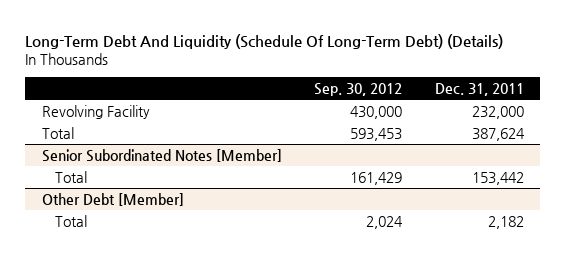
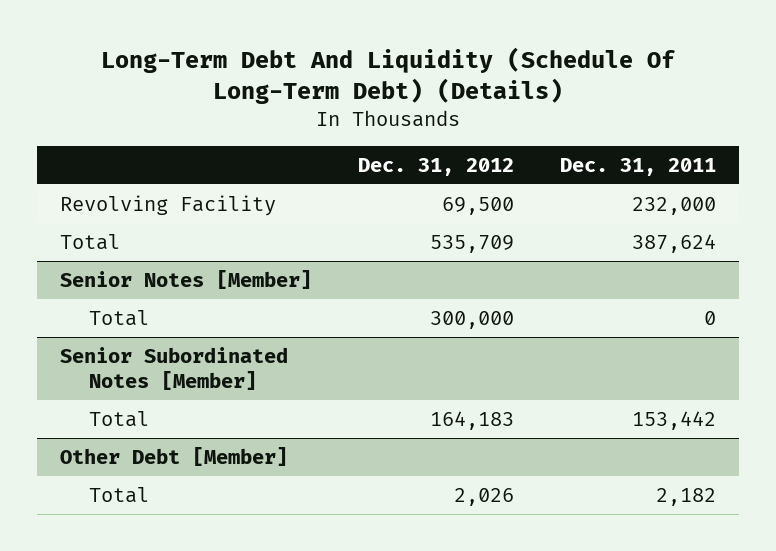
- | Sep. 30, 2012 | Dec. 31, 2011
+ | Dec. 31, 2012 | Dec. 31, 2011
+ Senior Notes [Member]
+ Total | 300,000 | 0

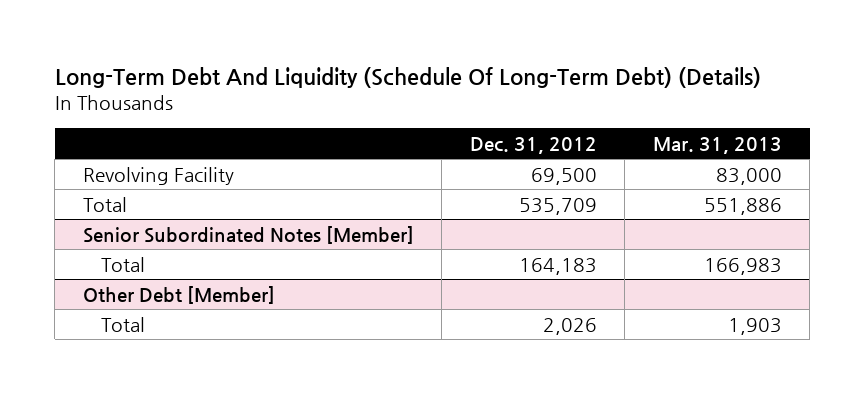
- | Dec. 31, 2012 | Dec. 31, 2011
+ | Dec. 31, 2012 | Mar. 31, 2013
- Senior Notes [Member]
- Total | 300,000 | 0

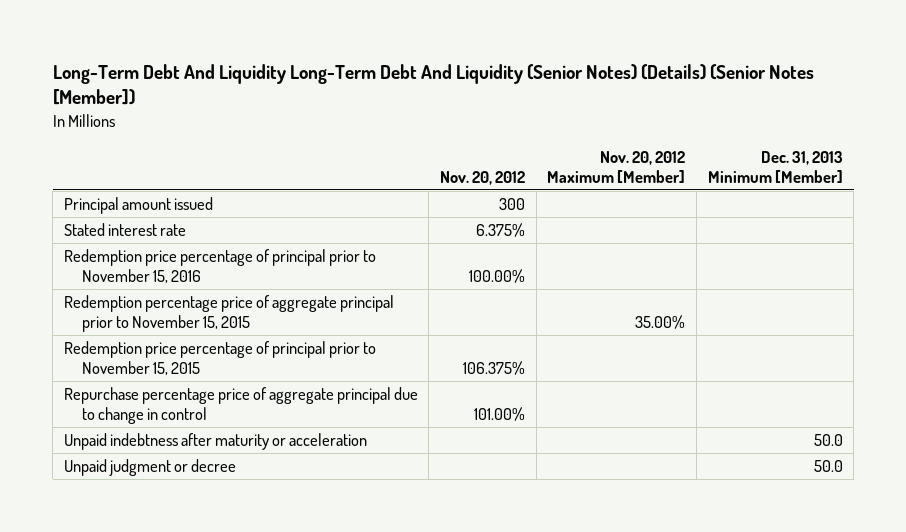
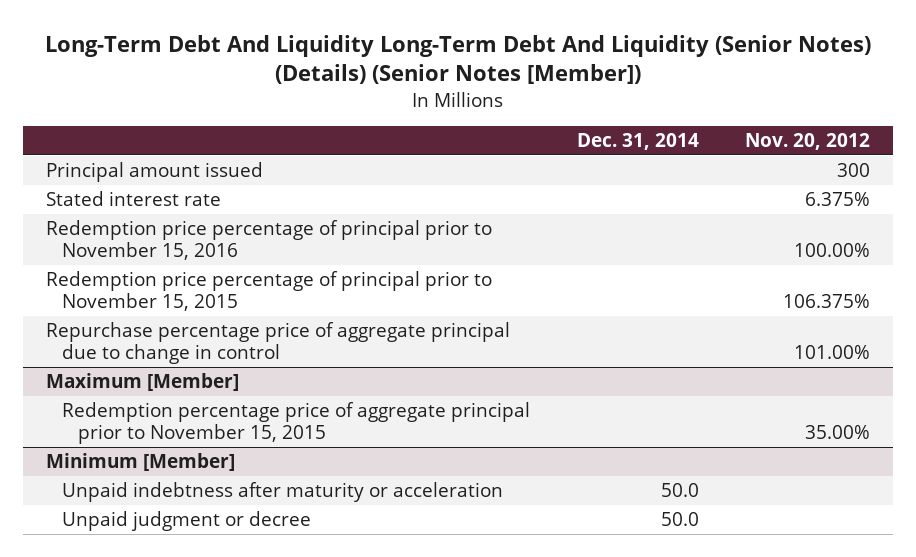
- | Nov. 20, 2012 | Nov. 20, 2012 Maximum [Member] | Dec. 31, 2013 Minimum [Member]
+ | Dec. 31, 2014 | Nov. 20, 2012
- Redemption percentage price of aggregate principal prior to November 15, 2015 | | 35.00% |
+ Maximum [Member]
+ Redemption percentage price of aggregate principal prior to November 15, 2015 | | 35.00%
+ Minimum [Member]

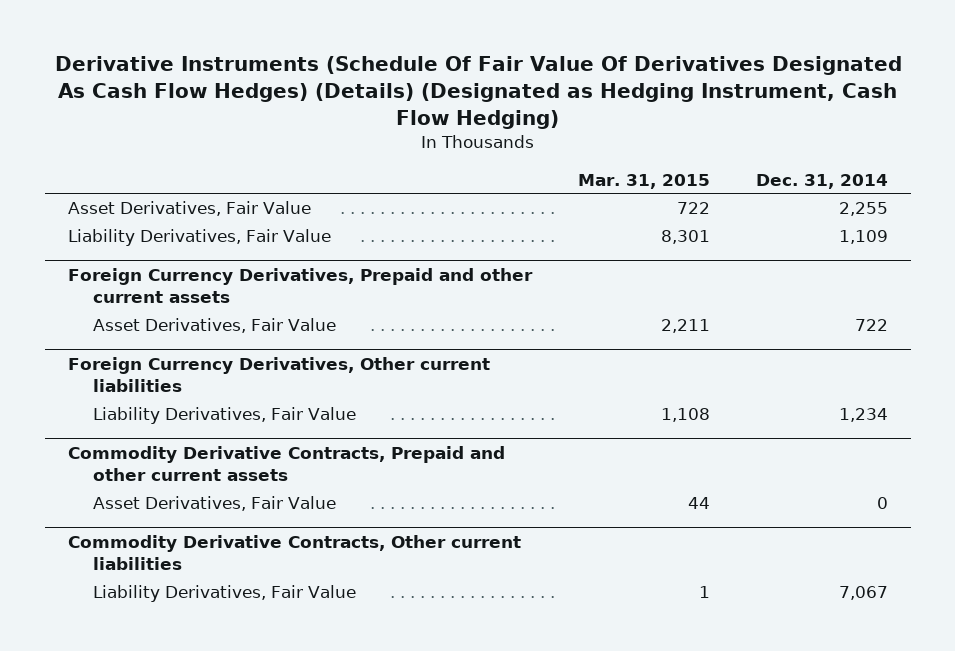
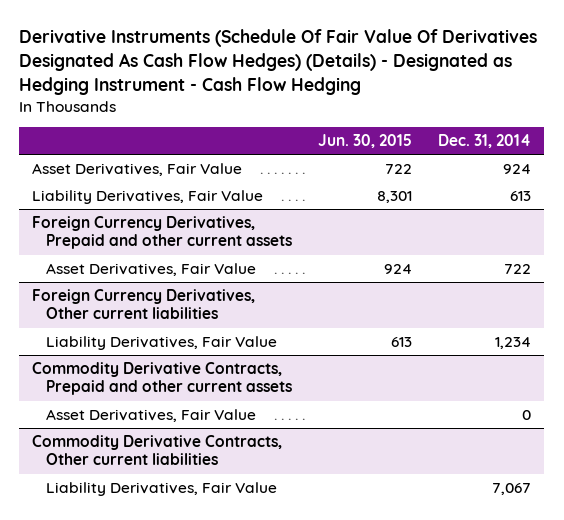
- Derivative Instruments (Schedule Of Fair Value Of Derivatives Designated As Cash Flow Hedges) (Details) (Designated as Hedging Instrument, Cash Flow Hedging)
+ Derivative Instruments (Schedule Of Fair Value Of Derivatives Designated As Cash Flow Hedges) (Details) - Designated as Hedging Instrument - Cash Flow Hedging
- | Mar. 31, 2015 | Dec. 31, 2014
+ | Jun. 30, 2015 | Dec. 31, 2014
- Asset Derivatives, Fair Value | 722 | 2,255
- Liability Derivatives, Fair Value | 8,301 | 1,109
+ Asset Derivatives, Fair Value | 722 | 924
+ Liability Derivatives, Fair Value | 8,301 | 613

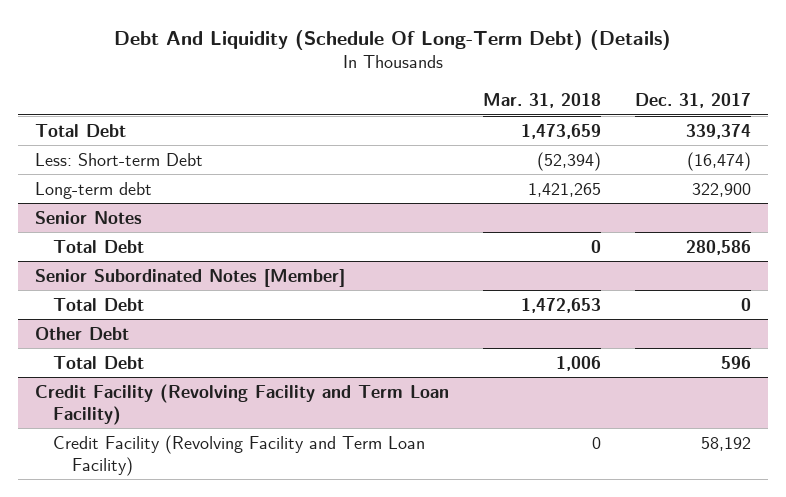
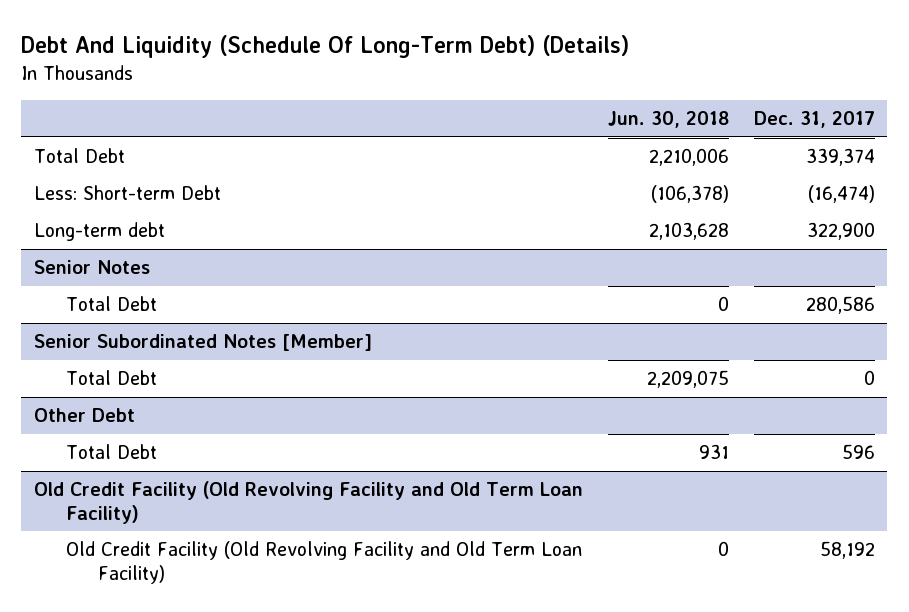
- | Mar. 31, 2018 | Dec. 31, 2017
+ | Jun. 30, 2018 | Dec. 31, 2017
- Credit Facility (Revolving Facility and Term Loan Facility)
- Credit Facility (Revolving Facility and Term Loan Facility) | 0 | 58,192
+ Old Credit Facility (Old Revolving Facility and Old Term Loan Facility)
+ Old Credit Facility (Old Revolving Facility and Old Term Loan Facility) | 0 | 58,192

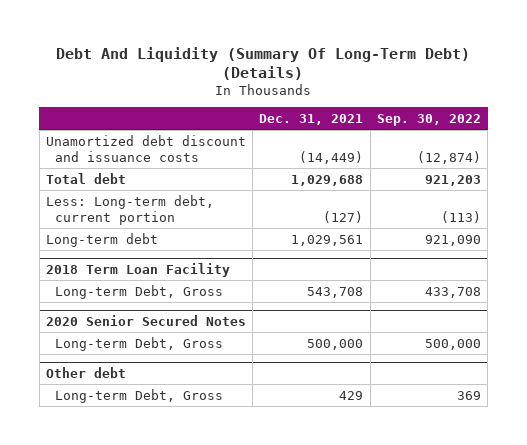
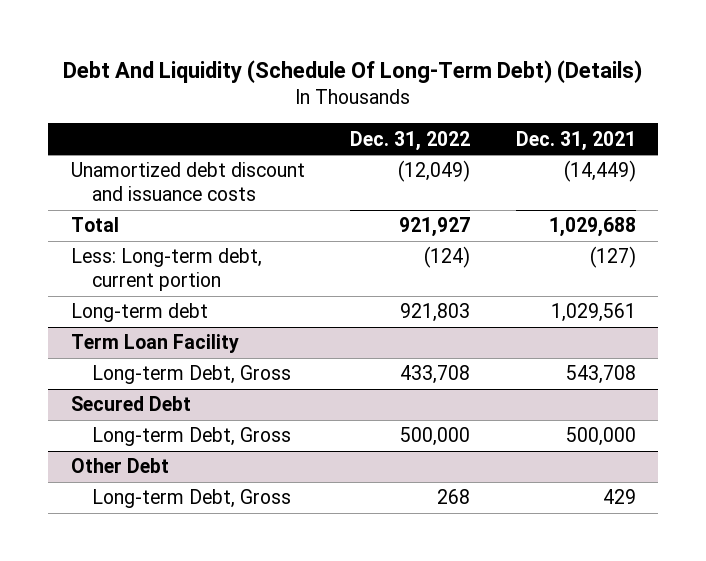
- Debt And Liquidity (Summary Of Long-Term Debt) (Details)
+ Debt And Liquidity (Schedule Of Long-Term Debt) (Details)
- | Dec. 31, 2021 | Sep. 30, 2022
+ | Dec. 31, 2022 | Dec. 31, 2021
- Total debt | 1,029,688 | 921,203
+ Total | 921,927 | 1,029,688
- 2018 Term Loan Facility
+ Term Loan Facility
- 2020 Senior Secured Notes
+ Secured Debt
- Other debt
+ Other Debt

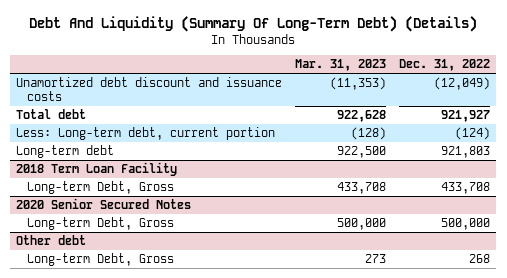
- Debt And Liquidity (Schedule Of Long-Term Debt) (Details)
+ Debt And Liquidity (Summary Of Long-Term Debt) (Details)
- | Dec. 31, 2022 | Dec. 31, 2021
+ | Mar. 31, 2023 | Dec. 31, 2022
- Total | 921,927 | 1,029,688
+ Total debt | 922,628 | 921,927
- Term Loan Facility
+ 2018 Term Loan Facility
- Secured Debt
+ 2020 Senior Secured Notes
- Other Debt
+ Other debt

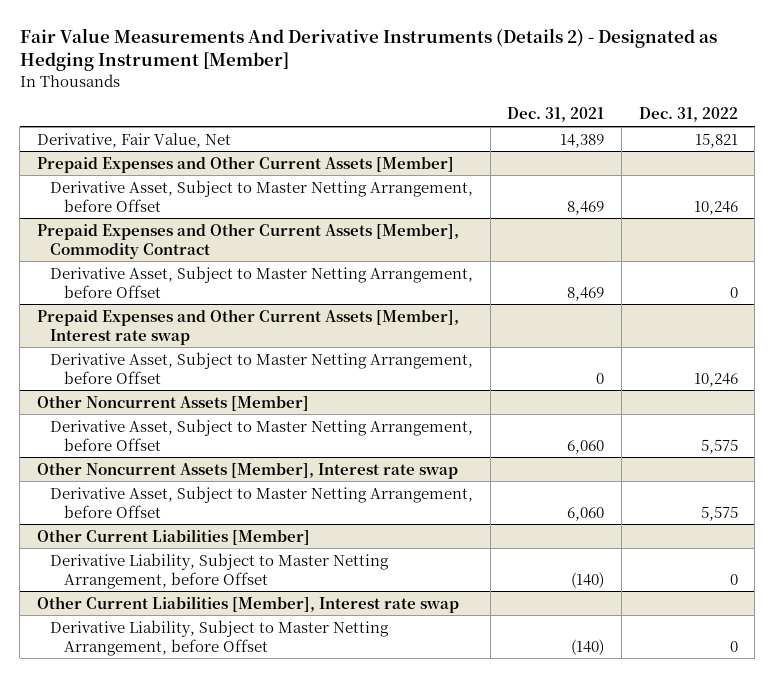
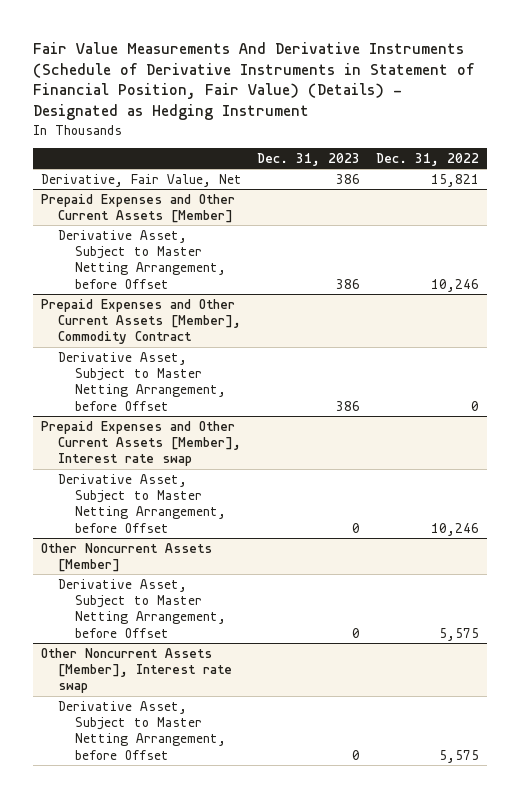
- Fair Value Measurements And Derivative Instruments (Details 2) - Designated as Hedging Instrument [Member]
+ Fair Value Measurements And Derivative Instruments (Schedule of Derivative Instruments in Statement of Financial Position, Fair Value) (Details) - Designated as Hedging Instrument
- | Dec. 31, 2021 | Dec. 31, 2022
+ | Dec. 31, 2023 | Dec. 31, 2022
- Other Current Liabilities [Member]
- Derivative Liability, Subject to Master Netting Arrangement, before Offset | (140) | 0
- Other Current Liabilities [Member], Interest rate swap
- Derivative Liability, Subject to Master Netting Arrangement, before Offset | (140) | 0

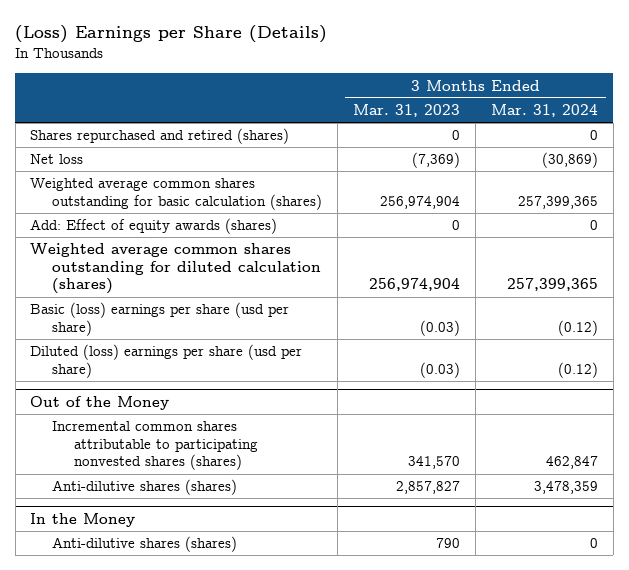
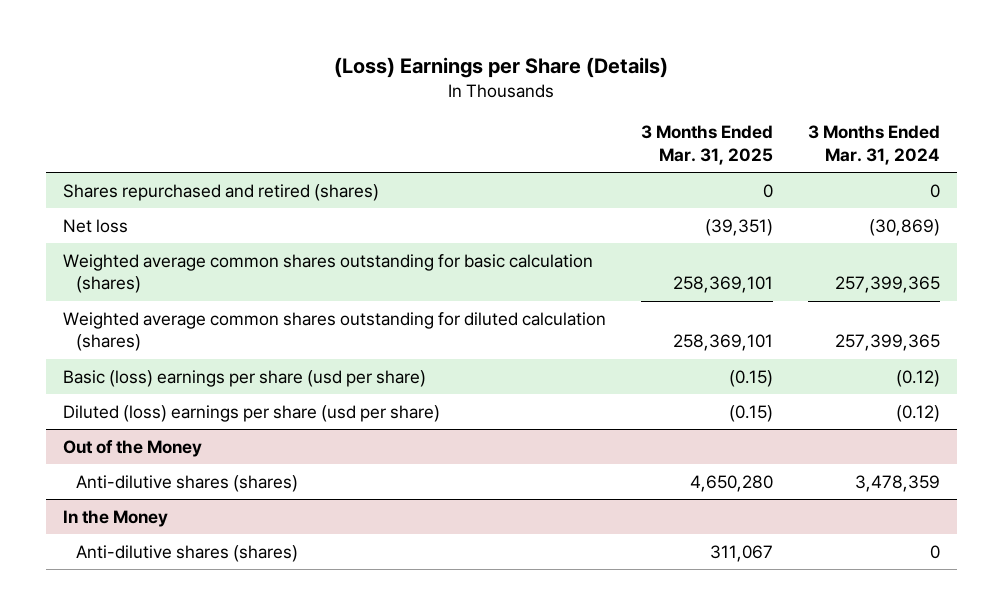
- | 3 Months Ended Mar. 31, 2023 | 3 Months Ended Mar. 31, 2024
+ | 3 Months Ended Mar. 31, 2025 | 3 Months Ended Mar. 31, 2024
- Add: Effect of equity awards (shares) | 0 | 0
@ Out of the Money
- Incremental common shares attributable to participating nonvested shares (shares) | 341,570 | 462,847

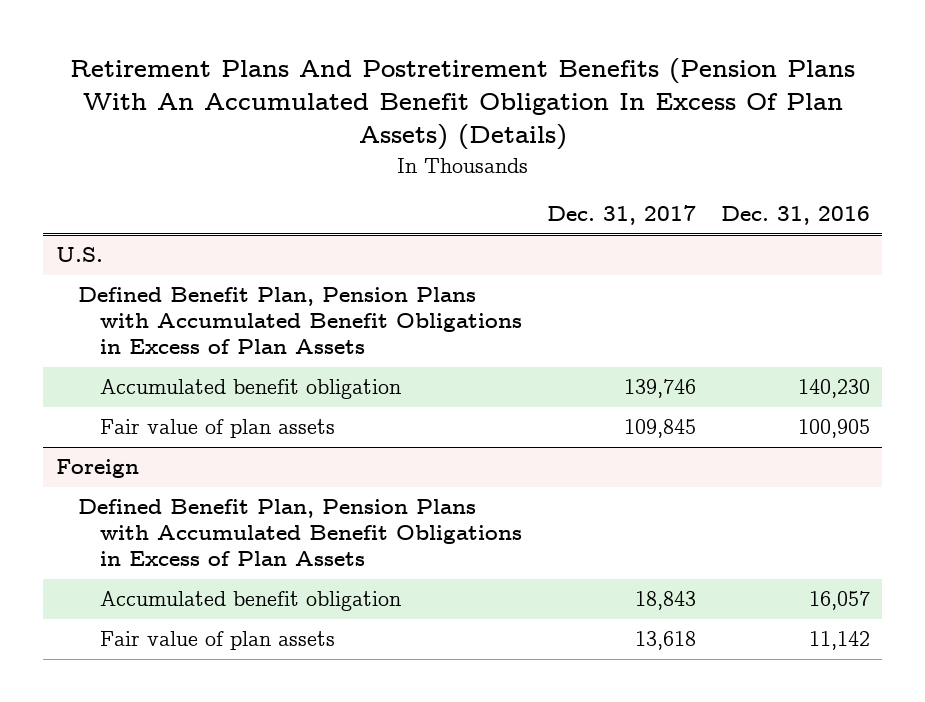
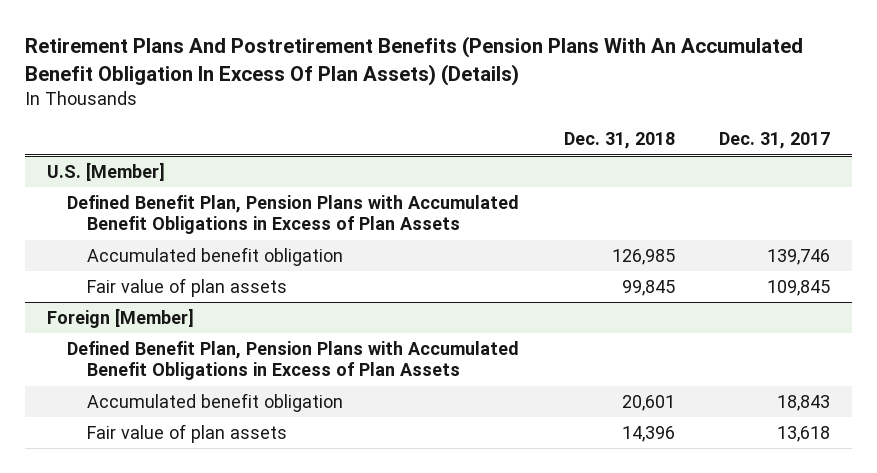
- | Dec. 31, 2017 | Dec. 31, 2016
+ | Dec. 31, 2018 | Dec. 31, 2017
- U.S.
+ U.S. [Member]
- Foreign
+ Foreign [Member]

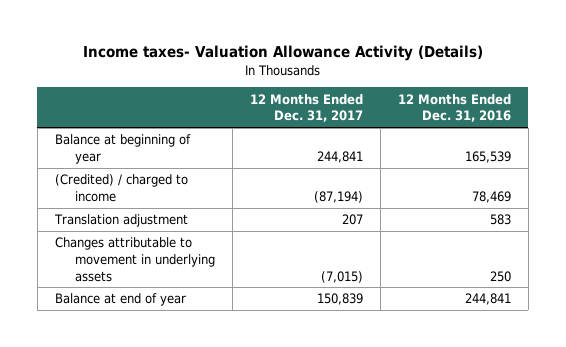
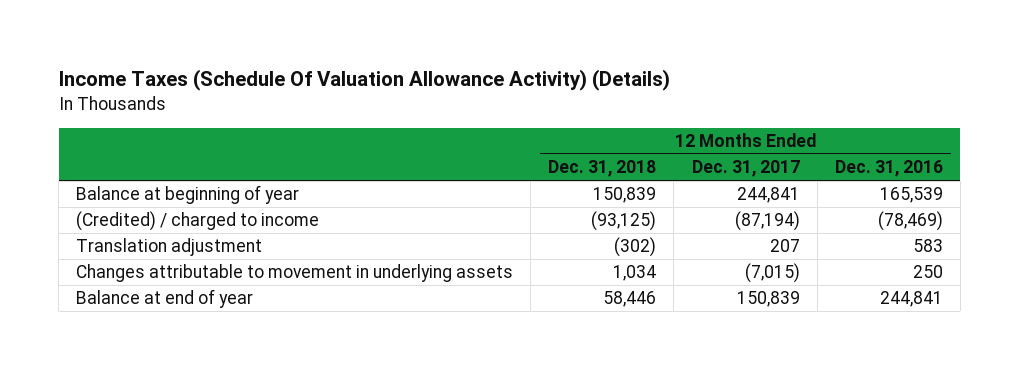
- Income taxes- Valuation Allowance Activity (Details)
+ Income Taxes (Schedule Of Valuation Allowance Activity) (Details)
- | 12 Months Ended Dec. 31, 2017 | 12 Months Ended Dec. 31, 2016
+ | 12 Months Ended Dec. 31, 2018 | 12 Months Ended Dec. 31, 2017 | 12 Months Ended Dec. 31, 2016
- (Credited) / charged to income | (87,194) | 78,469
+ (Credited) / charged to income | (93,125) | (87,194) | (78,469)

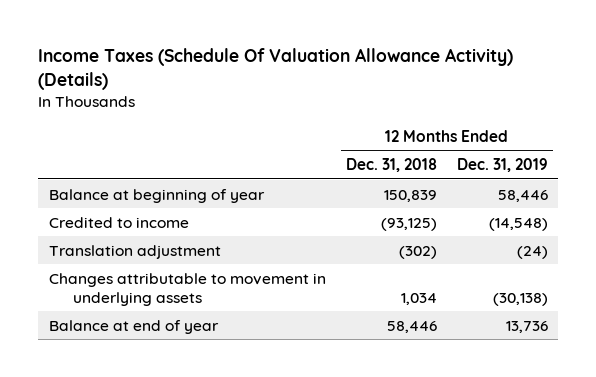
- | 12 Months Ended Dec. 31, 2018 | 12 Months Ended Dec. 31, 2017 | 12 Months Ended Dec. 31, 2016
+ | 12 Months Ended Dec. 31, 2018 | 12 Months Ended Dec. 31, 2019
- (Credited) / charged to income | (93,125) | (87,194) | (78,469)
+ Credited to income | (93,125) | (14,548)

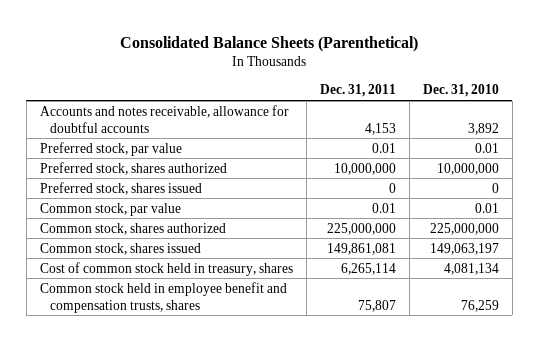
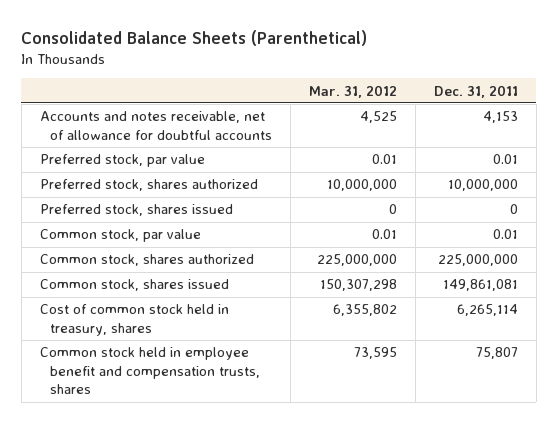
- | Dec. 31, 2011 | Dec. 31, 2010
+ | Mar. 31, 2012 | Dec. 31, 2011
- Accounts and notes receivable, allowance for doubtful accounts | 4,153 | 3,892
+ Accounts and notes receivable, net of allowance for doubtful accounts | 4,525 | 4,153

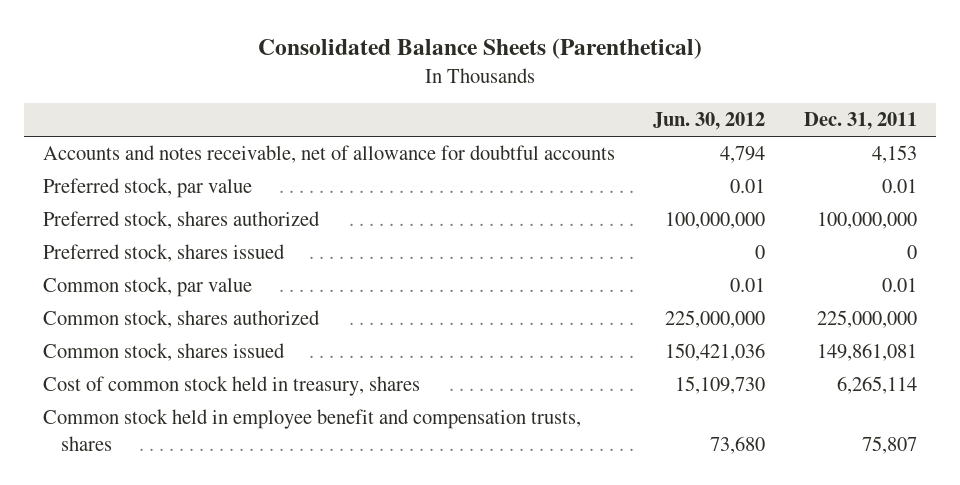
- | Mar. 31, 2012 | Dec. 31, 2011
+ | Jun. 30, 2012 | Dec. 31, 2011
- Preferred stock, shares authorized | 10,000,000 | 10,000,000
+ Preferred stock, shares authorized | 100,000,000 | 100,000,000

